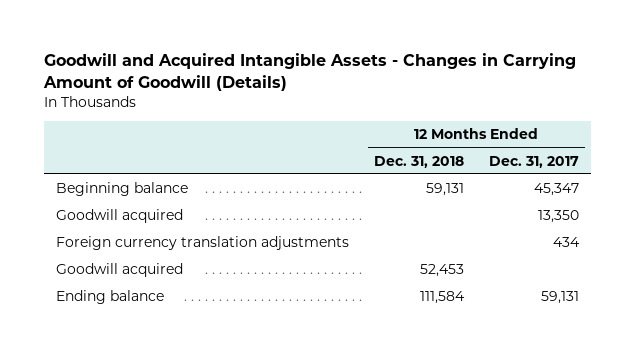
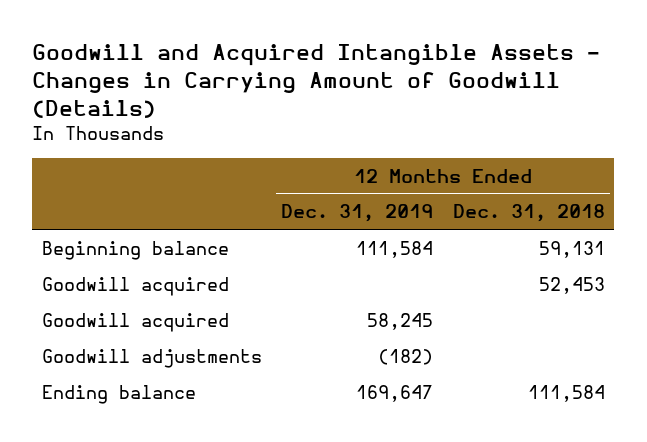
- | 12 Months Ended Dec. 31, 2018 | 12 Months Ended Dec. 31, 2017
+ | 12 Months Ended Dec. 31, 2019 | 12 Months Ended Dec. 31, 2018
- Foreign currency translation adjustments | | 434
moved down: Goodwill acquired | 58,245 |
+ Goodwill adjustments | (182) |

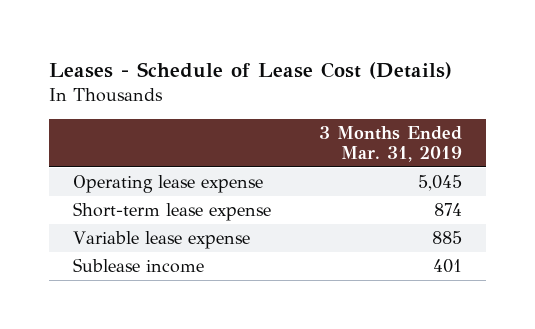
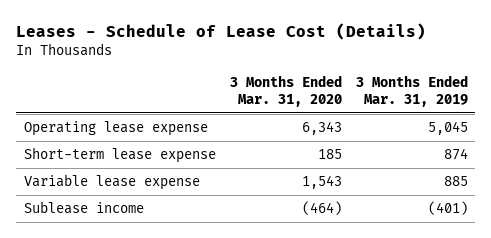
- | 3 Months Ended Mar. 31, 2019
+ | 3 Months Ended Mar. 31, 2020 | 3 Months Ended Mar. 31, 2019
- Sublease income | 401
+ Sublease income | (464) | (401)

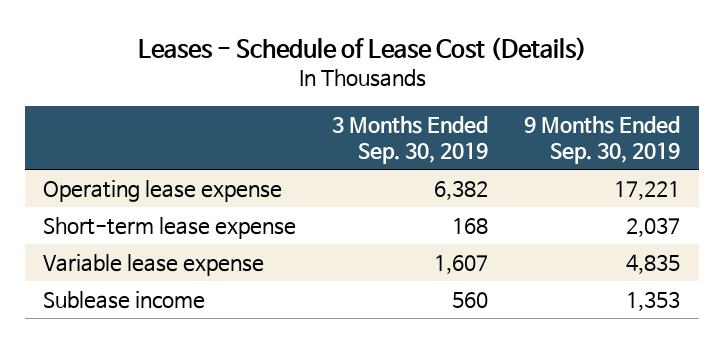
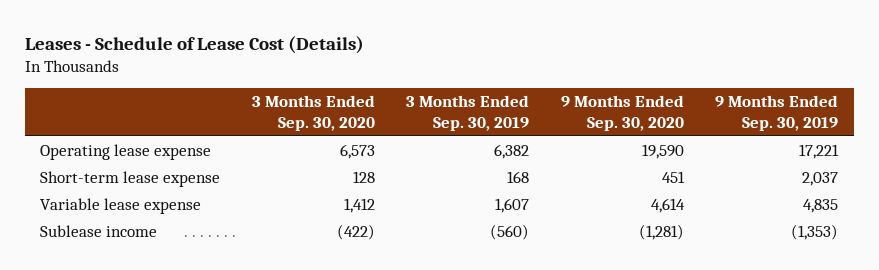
- | 3 Months Ended Sep. 30, 2019 | 9 Months Ended Sep. 30, 2019
+ | 3 Months Ended Sep. 30, 2020 | 3 Months Ended Sep. 30, 2019 | 9 Months Ended Sep. 30, 2020 | 9 Months Ended Sep. 30, 2019
- Sublease income | 560 | 1,353
+ Sublease income | (422) | (560) | (1,281) | (1,353)

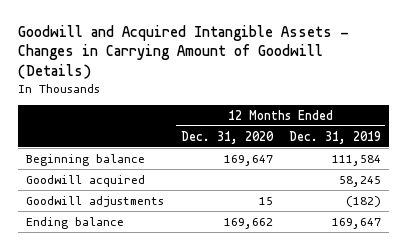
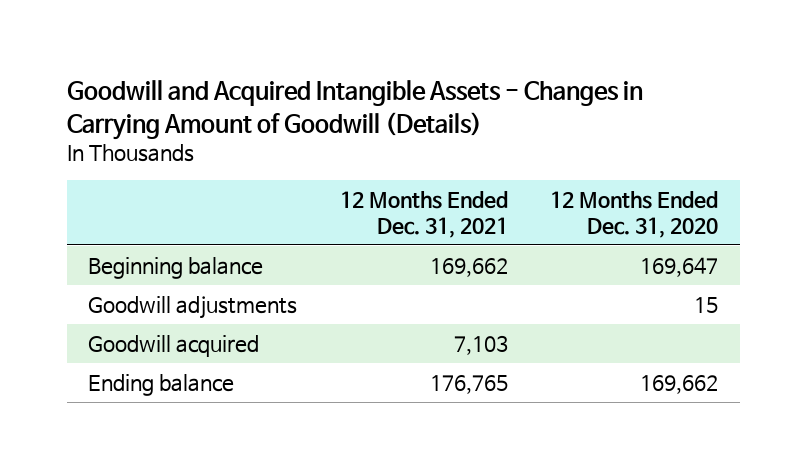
- | 12 Months Ended Dec. 31, 2020 | 12 Months Ended Dec. 31, 2019
+ | 12 Months Ended Dec. 31, 2021 | 12 Months Ended Dec. 31, 2020
moved down: Goodwill acquired | 7,103 |

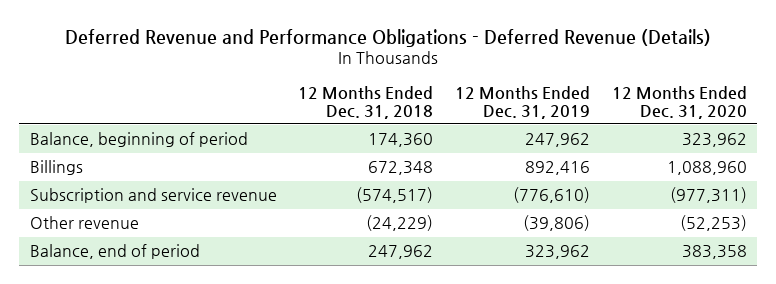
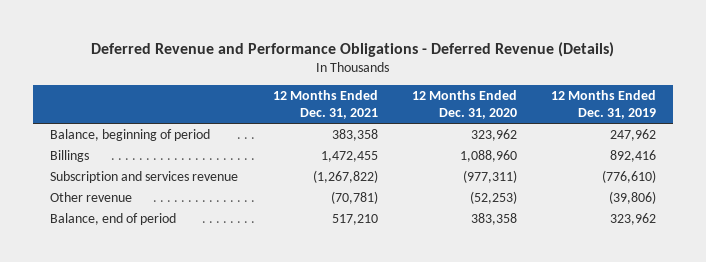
- | 12 Months Ended Dec. 31, 2018 | 12 Months Ended Dec. 31, 2019 | 12 Months Ended Dec. 31, 2020
+ | 12 Months Ended Dec. 31, 2021 | 12 Months Ended Dec. 31, 2020 | 12 Months Ended Dec. 31, 2019
- Subscription and service revenue | (574,517) | (776,610) | (977,311)
+ Subscription and services revenue | (1,267,822) | (977,311) | (776,610)

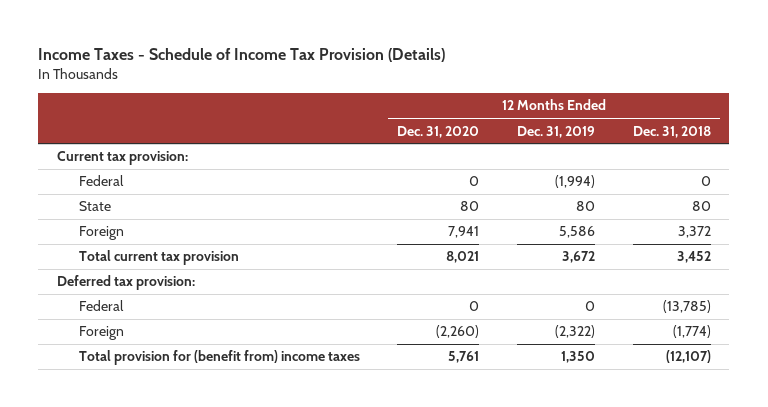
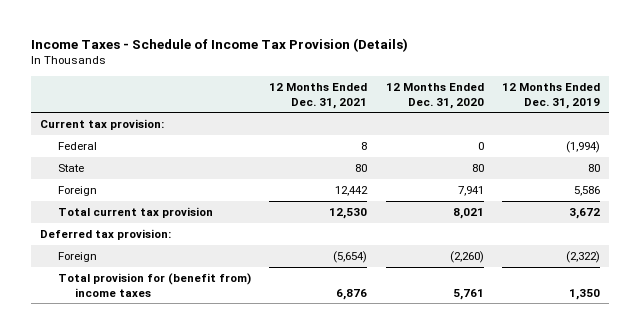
- | 12 Months Ended Dec. 31, 2020 | 12 Months Ended Dec. 31, 2019 | 12 Months Ended Dec. 31, 2018
+ | 12 Months Ended Dec. 31, 2021 | 12 Months Ended Dec. 31, 2020 | 12 Months Ended Dec. 31, 2019
- Federal | 0 | 0 | (13,785)

